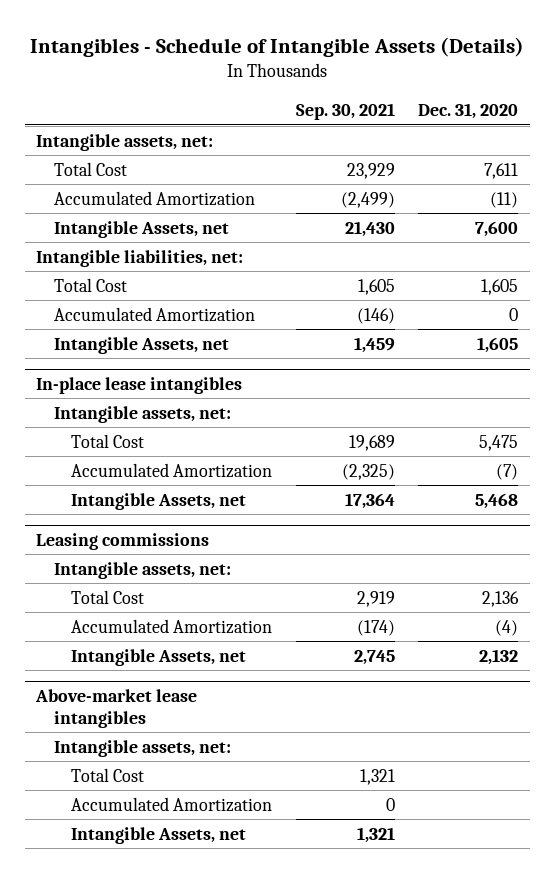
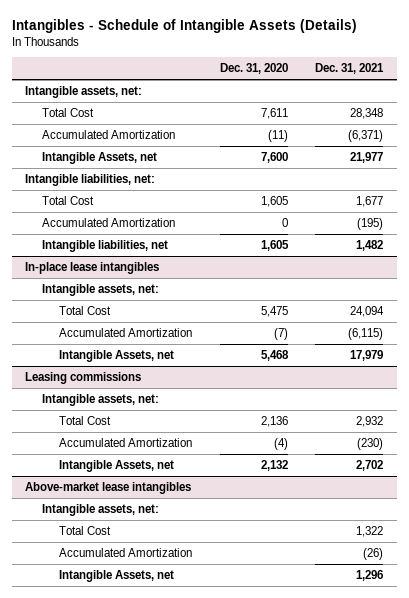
- | Sep. 30, 2021 | Dec. 31, 2020
+ | Dec. 31, 2020 | Dec. 31, 2021
- Intangible Assets, net | 1,459 | 1,605
+ Intangible liabilities, net | 1,605 | 1,482

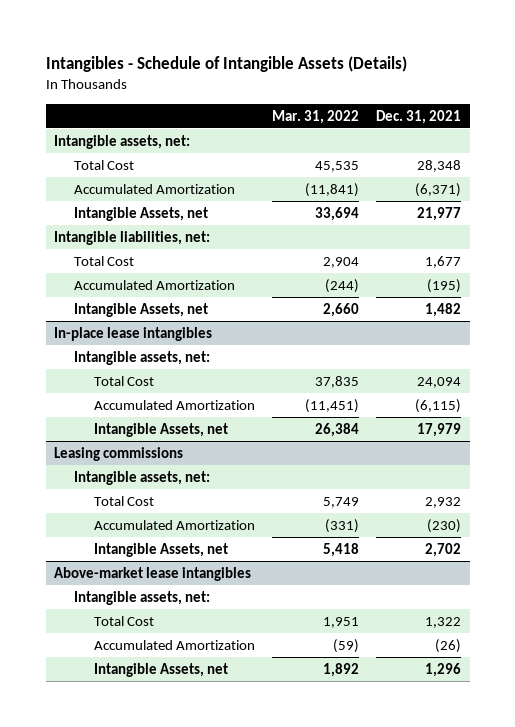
- | Dec. 31, 2020 | Dec. 31, 2021
+ | Mar. 31, 2022 | Dec. 31, 2021
- Intangible liabilities, net | 1,605 | 1,482
+ Intangible Assets, net | 2,660 | 1,482

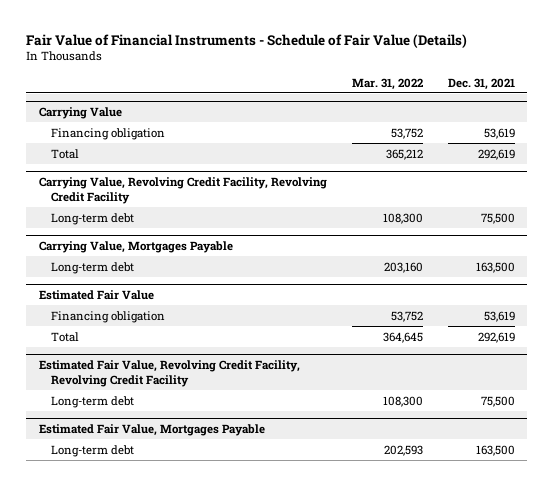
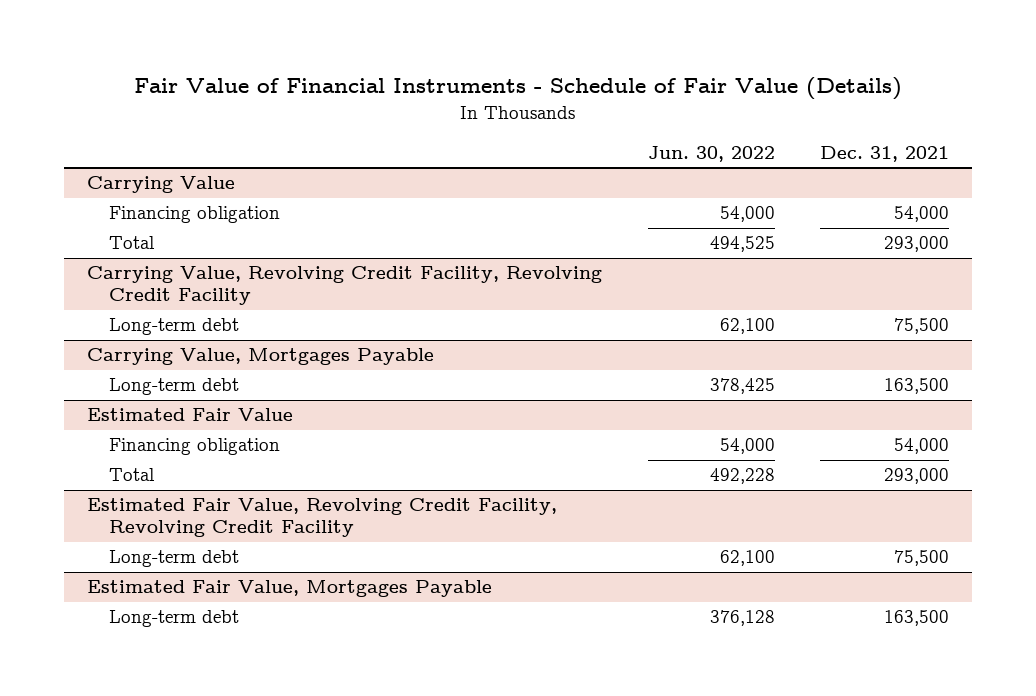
- | Mar. 31, 2022 | Dec. 31, 2021
+ | Jun. 30, 2022 | Dec. 31, 2021
@ Carrying Value
- Financing obligation | 53,752 | 53,619
- Total | 365,212 | 292,619
+ Financing obligation | 54,000 | 54,000
+ Total | 494,525 | 293,000
@ Estimated Fair Value
- Financing obligation | 53,752 | 53,619
- Total | 364,645 | 292,619
+ Financing obligation | 54,000 | 54,000
+ Total | 492,228 | 293,000

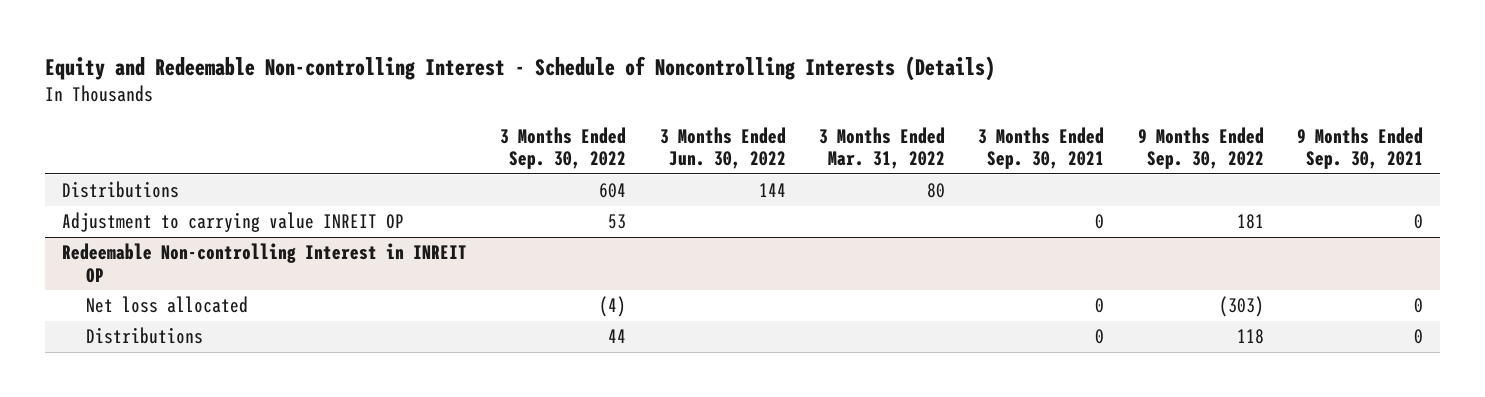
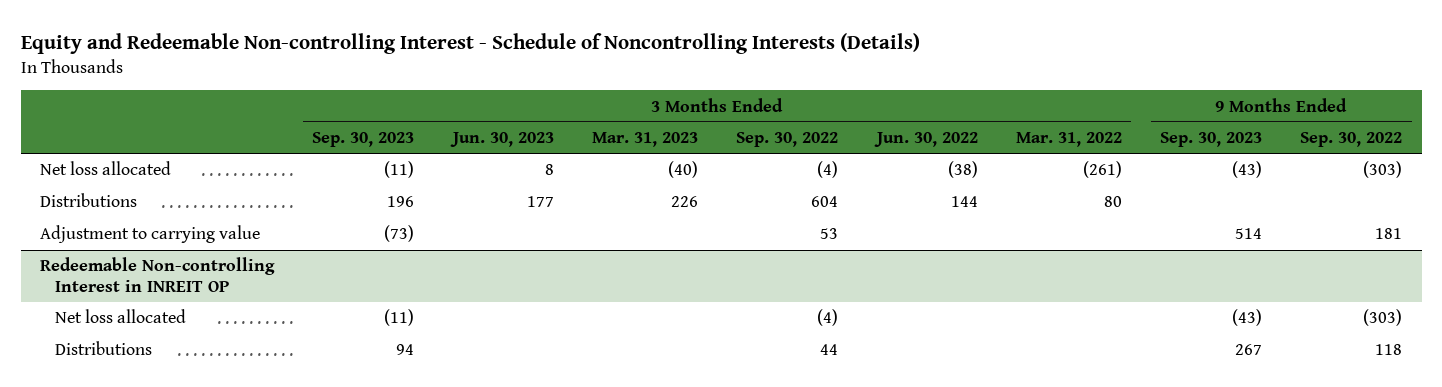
- | 3 Months Ended Sep. 30, 2022 | 3 Months Ended Jun. 30, 2022 | 3 Months Ended Mar. 31, 2022 | 3 Months Ended Sep. 30, 2021 | 9 Months Ended Sep. 30, 2022 | 9 Months Ended Sep. 30, 2021
+ | 3 Months Ended Sep. 30, 2023 | 3 Months Ended Jun. 30, 2023 | 3 Months Ended Mar. 31, 2023 | 3 Months Ended Sep. 30, 2022 | 3 Months Ended Jun. 30, 2022 | 3 Months Ended Mar. 31, 2022 | 9 Months Ended Sep. 30, 2023 | 9 Months Ended Sep. 30, 2022
+ Net loss allocated | (11) | 8 | (40) | (4) | (38) | (261) | (43) | (303)
- Adjustment to carrying value INREIT OP | 53 | | | 0 | 181 | 0
+ Adjustment to carrying value | (73) | | | 53 | | | 514 | 181

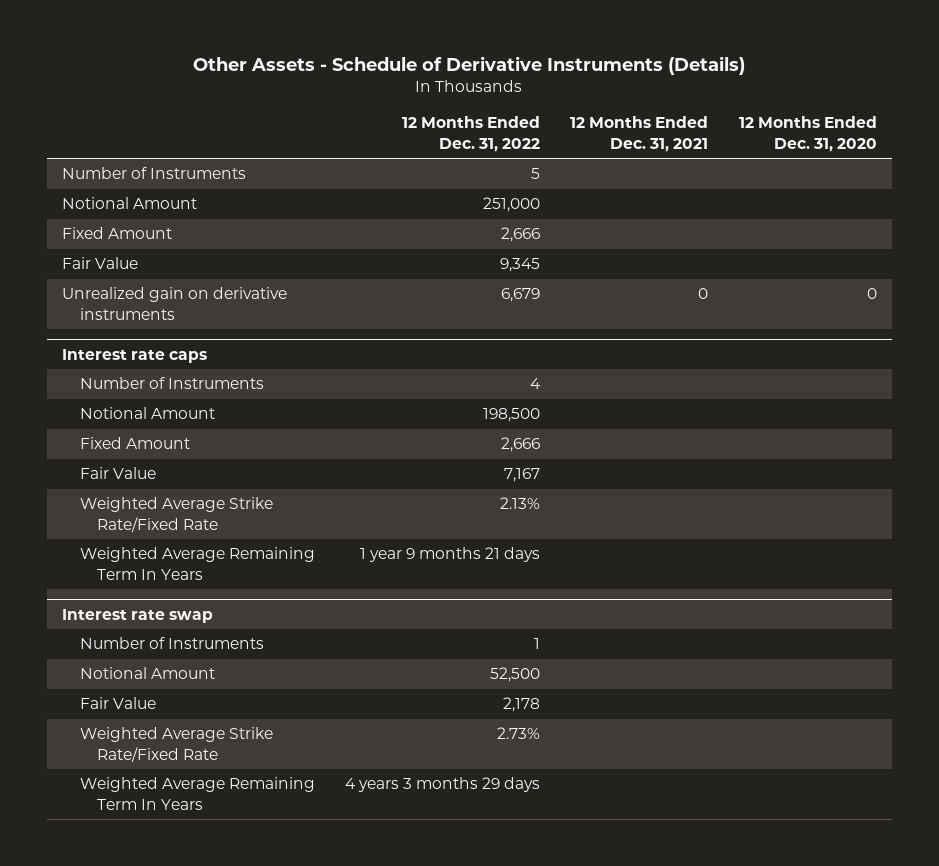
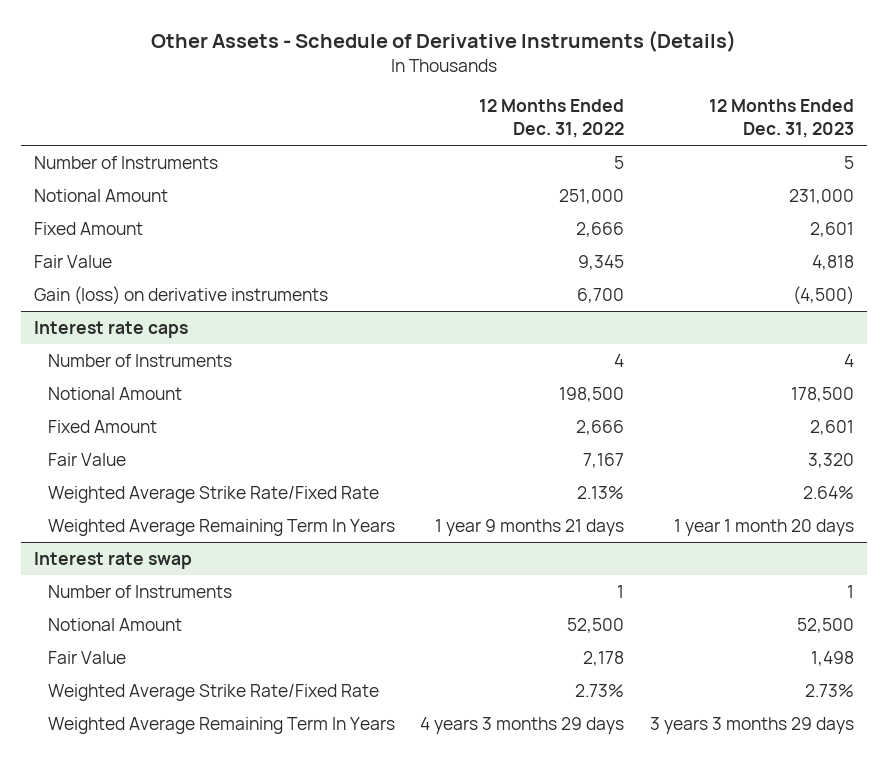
- | 12 Months Ended Dec. 31, 2022 | 12 Months Ended Dec. 31, 2021 | 12 Months Ended Dec. 31, 2020
+ | 12 Months Ended Dec. 31, 2022 | 12 Months Ended Dec. 31, 2023
- Unrealized gain on derivative instruments | 6,679 | 0 | 0
+ Gain (loss) on derivative instruments | 6,700 | (4,500)

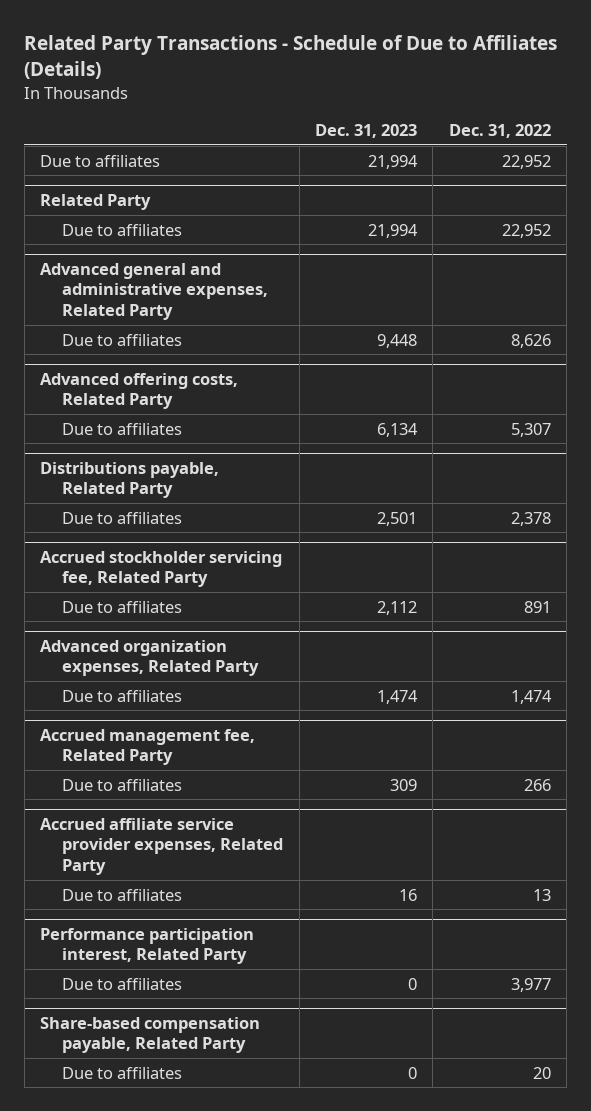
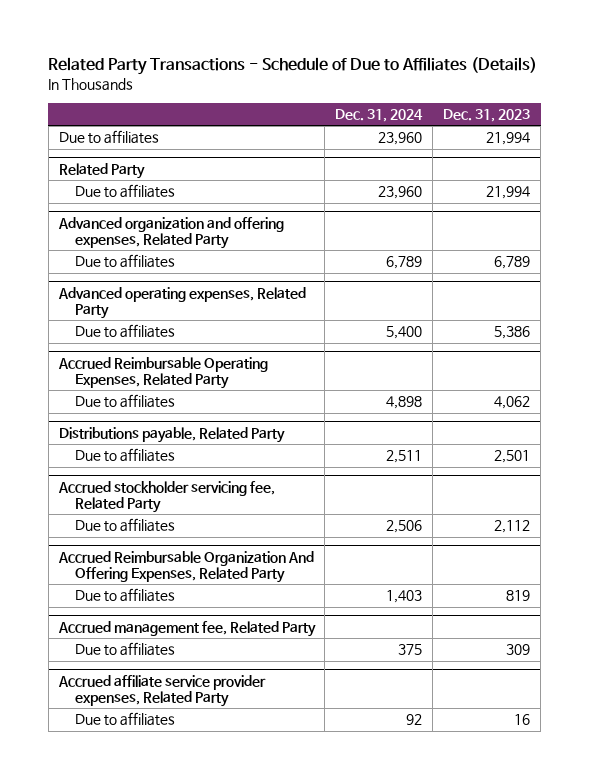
- | Dec. 31, 2023 | Dec. 31, 2022
+ | Dec. 31, 2024 | Dec. 31, 2023
- Advanced general and administrative expenses, Related Party
- Due to affiliates | 9,448 | 8,626
- Advanced offering costs, Related Party
- Due to affiliates | 6,134 | 5,307
+ Advanced organization and offering expenses, Related Party
+ Due to affiliates | 6,789 | 6,789
+ Advanced operating expenses, Related Party
+ Due to affiliates | 5,400 | 5,386
+ Accrued Reimbursable Operating Expenses, Related Party
+ Due to affiliates | 4,898 | 4,062
- Advanced organization expenses, Related Party
- Due to affiliates | 1,474 | 1,474
+ Accrued Reimbursable Organization And Offering Expenses, Related Party
+ Due to affiliates | 1,403 | 819
- Performance participation interest, Related Party
- Due to affiliates | 0 | 3,977
- Share-based compensation payable, Related Party
- Due to affiliates | 0 | 20

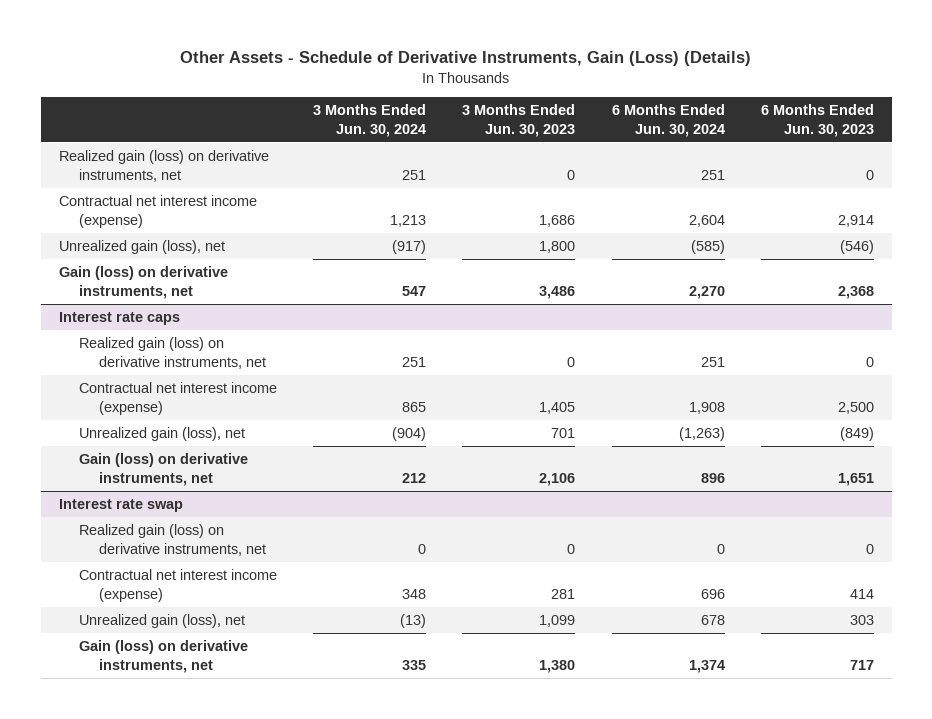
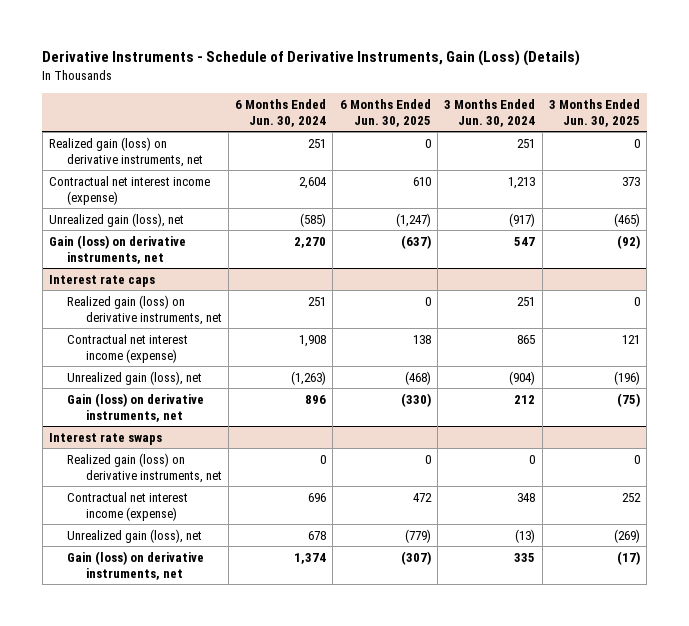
- Other Assets - Schedule of Derivative Instruments, Gain (Loss) (Details)
+ Derivative Instruments - Schedule of Derivative Instruments, Gain (Loss) (Details)
- | 3 Months Ended Jun. 30, 2024 | 3 Months Ended Jun. 30, 2023 | 6 Months Ended Jun. 30, 2024 | 6 Months Ended Jun. 30, 2023
+ | 6 Months Ended Jun. 30, 2024 | 6 Months Ended Jun. 30, 2025 | 3 Months Ended Jun. 30, 2024 | 3 Months Ended Jun. 30, 2025
- Interest rate swap
+ Interest rate swaps

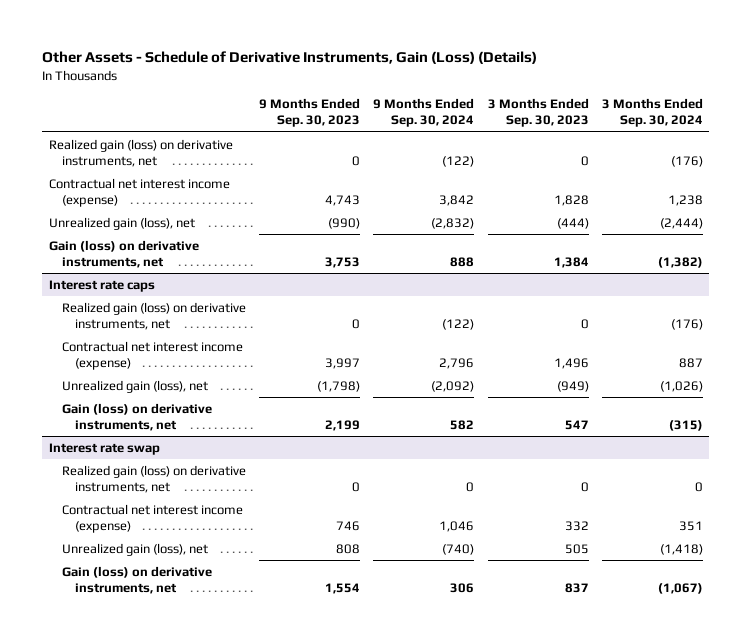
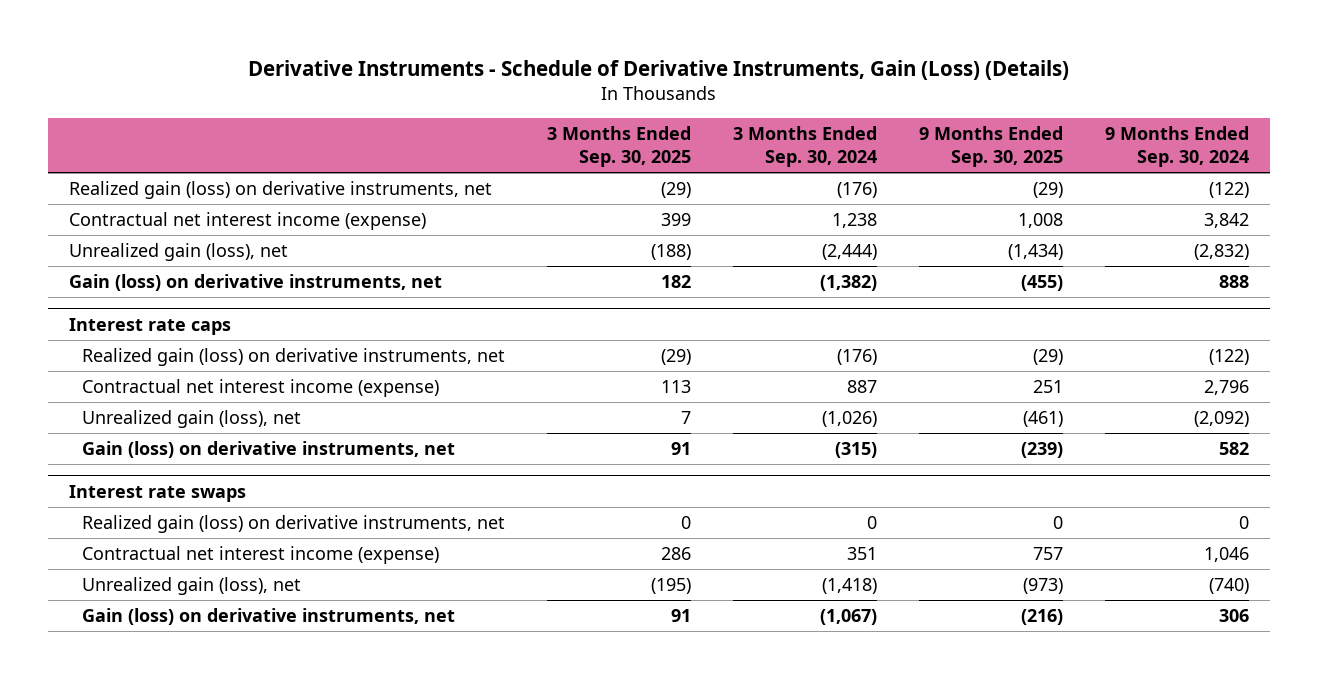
- Other Assets - Schedule of Derivative Instruments, Gain (Loss) (Details)
+ Derivative Instruments - Schedule of Derivative Instruments, Gain (Loss) (Details)
- | 9 Months Ended Sep. 30, 2023 | 9 Months Ended Sep. 30, 2024 | 3 Months Ended Sep. 30, 2023 | 3 Months Ended Sep. 30, 2024
+ | 3 Months Ended Sep. 30, 2025 | 3 Months Ended Sep. 30, 2024 | 9 Months Ended Sep. 30, 2025 | 9 Months Ended Sep. 30, 2024
- Interest rate swap
+ Interest rate swaps

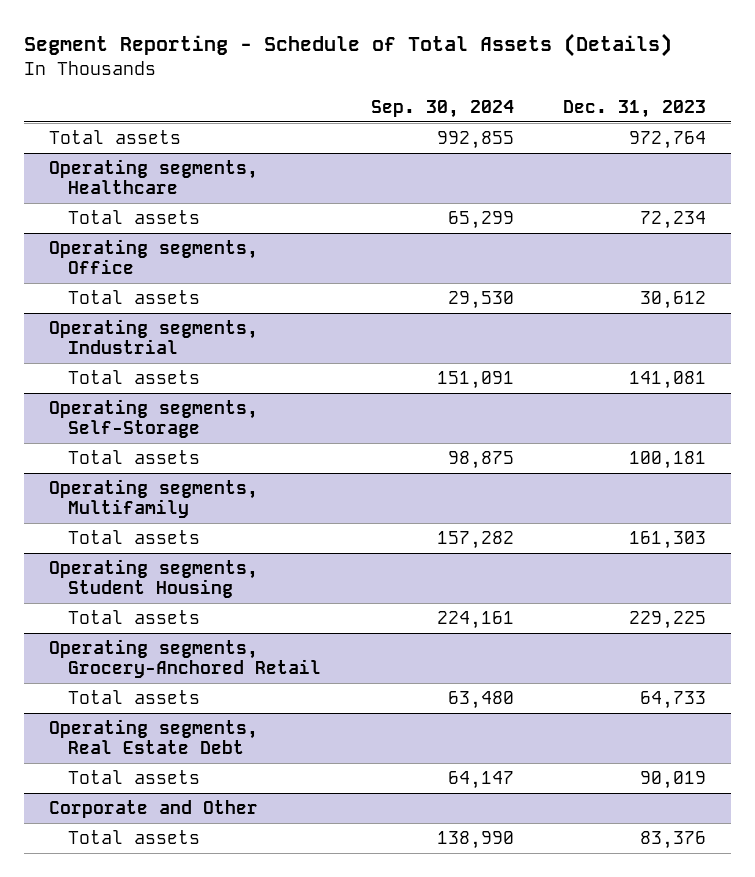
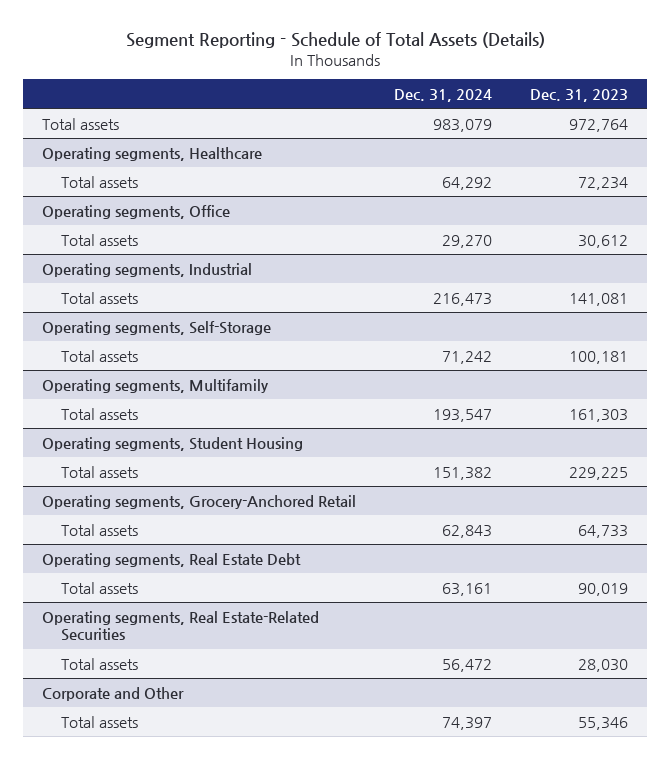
- | Sep. 30, 2024 | Dec. 31, 2023
+ | Dec. 31, 2024 | Dec. 31, 2023
+ Operating segments, Real Estate-Related Securities
+ Total assets | 56,472 | 28,030
@ Corporate and Other
- Total assets | 138,990 | 83,376
+ Total assets | 74,397 | 55,346

